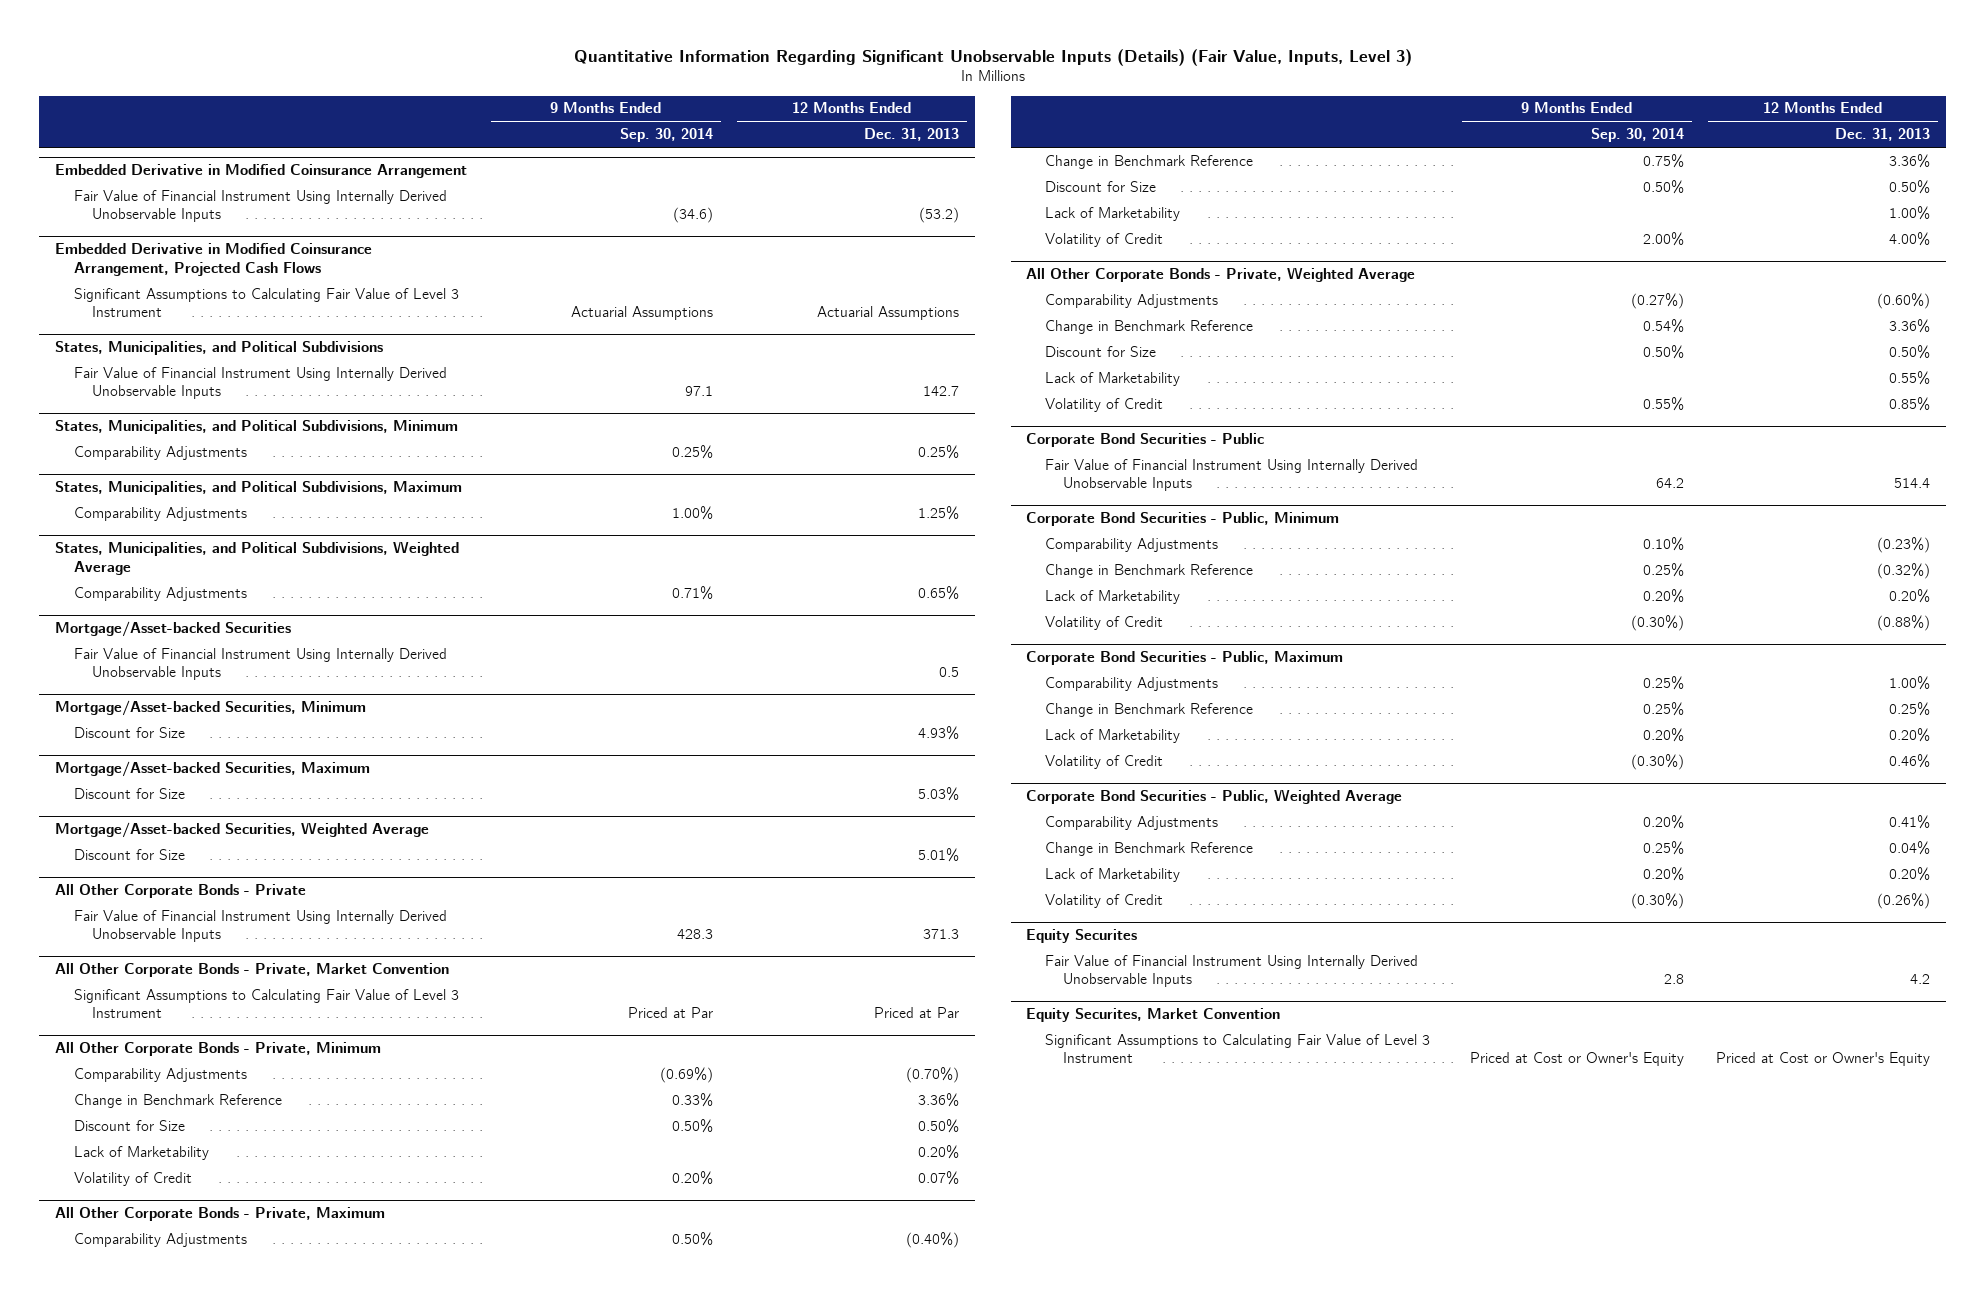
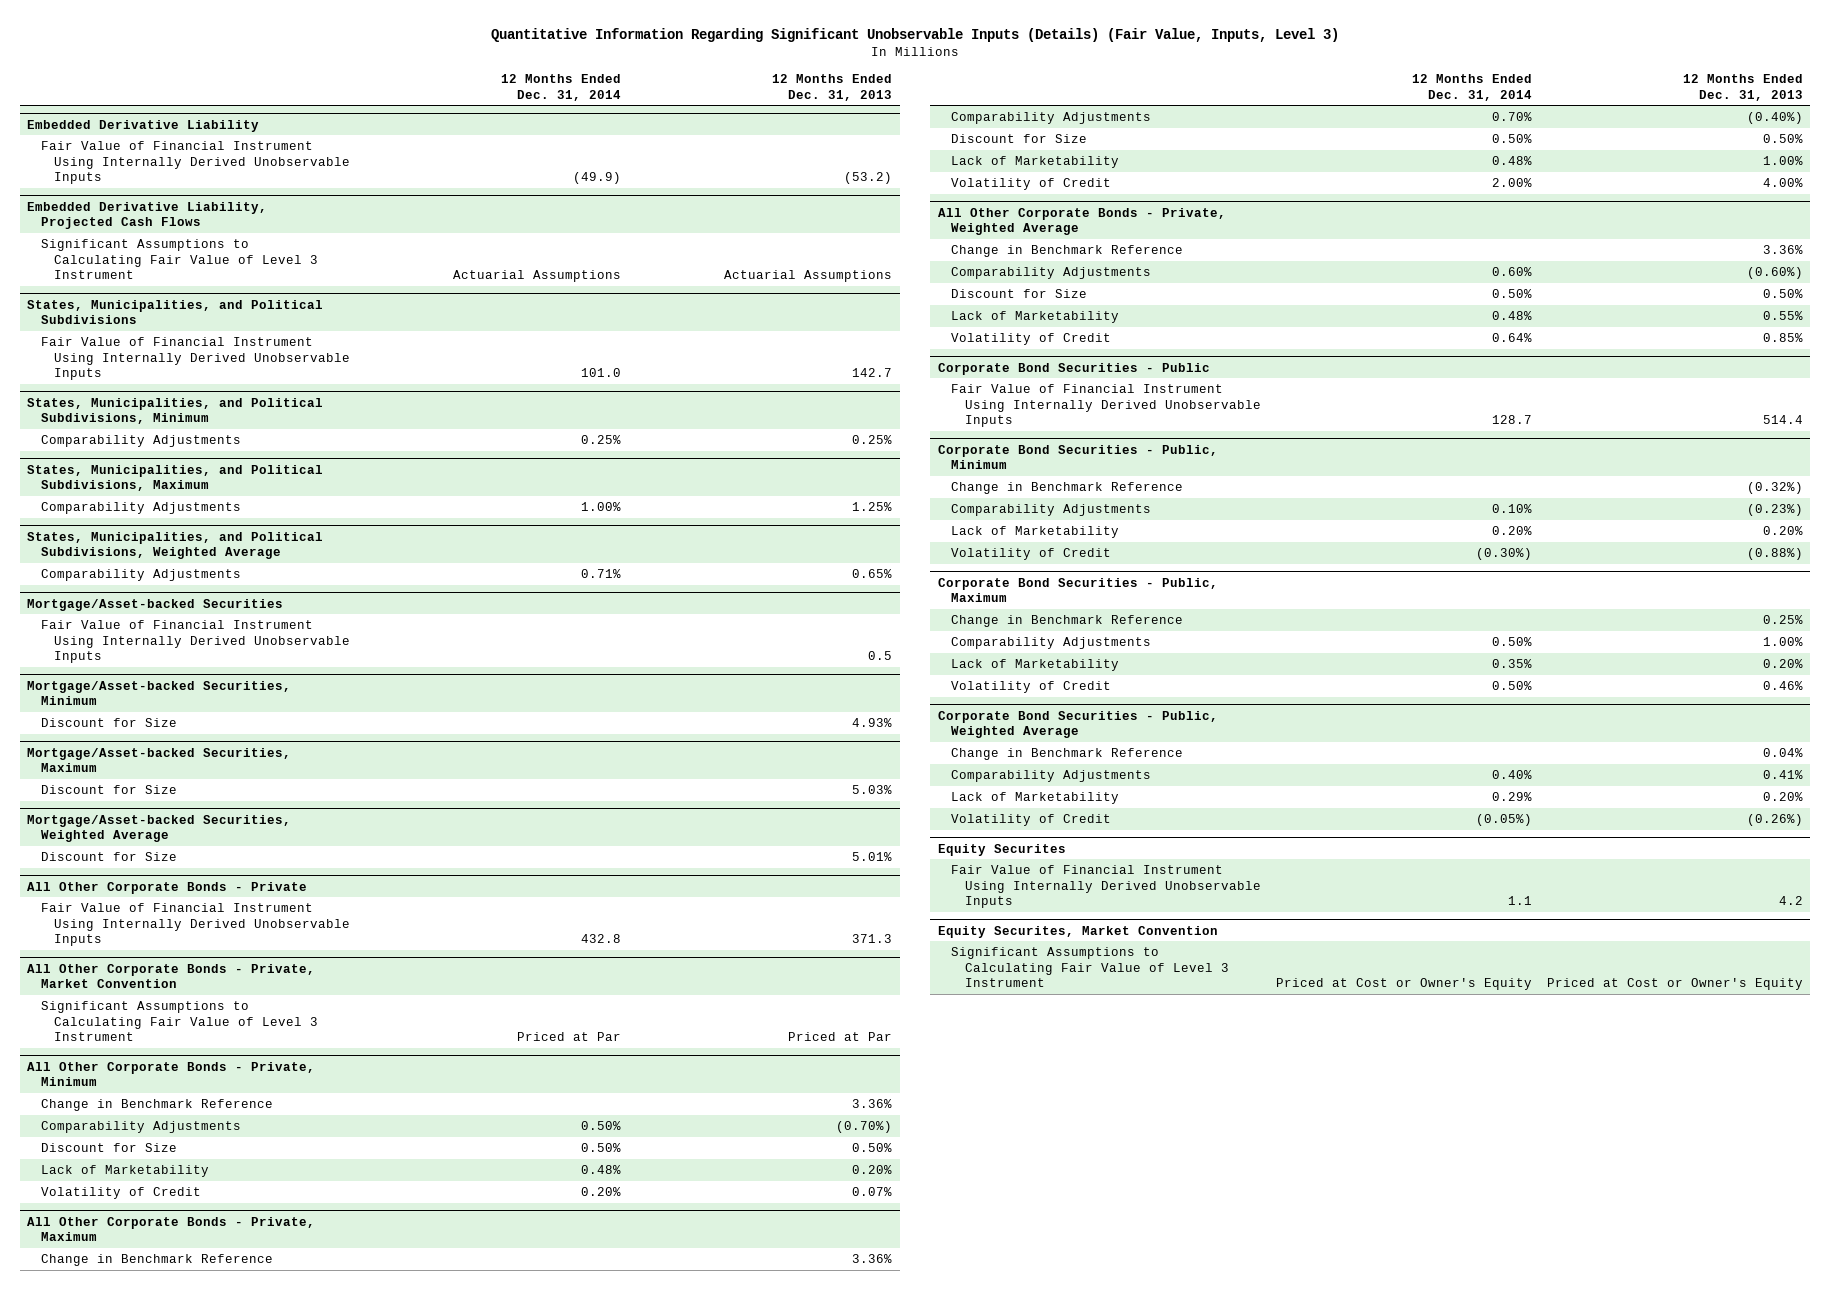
- | 9 Months Ended Sep. 30, 2014 | 12 Months Ended Dec. 31, 2013
+ | 12 Months Ended Dec. 31, 2014 | 12 Months Ended Dec. 31, 2013
- Embedded Derivative in Modified Coinsurance Arrangement
+ Embedded Derivative Liability
- Embedded Derivative in Modified Coinsurance Arrangement, Projected Cash Flows
+ Embedded Derivative Liability, Projected Cash Flows
@ All Other Corporate Bonds - Private, Minimum
moved down: Comparability Adjustments | 0.50% | (0.70%)
@ All Other Corporate Bonds - Private, Maximum
moved down: Comparability Adjustments | 0.70% | (0.40%)
@ All Other Corporate Bonds - Private, Weighted Average
moved down: Comparability Adjustments | 0.60% | (0.60%)
@ Corporate Bond Securities - Public, Minimum
moved down: Comparability Adjustments | 0.10% | (0.23%)
@ Corporate Bond Securities - Public, Maximum
moved down: Comparability Adjustments | 0.50% | 1.00%
@ Corporate Bond Securities - Public, Weighted Average
moved down: Comparability Adjustments | 0.40% | 0.41%

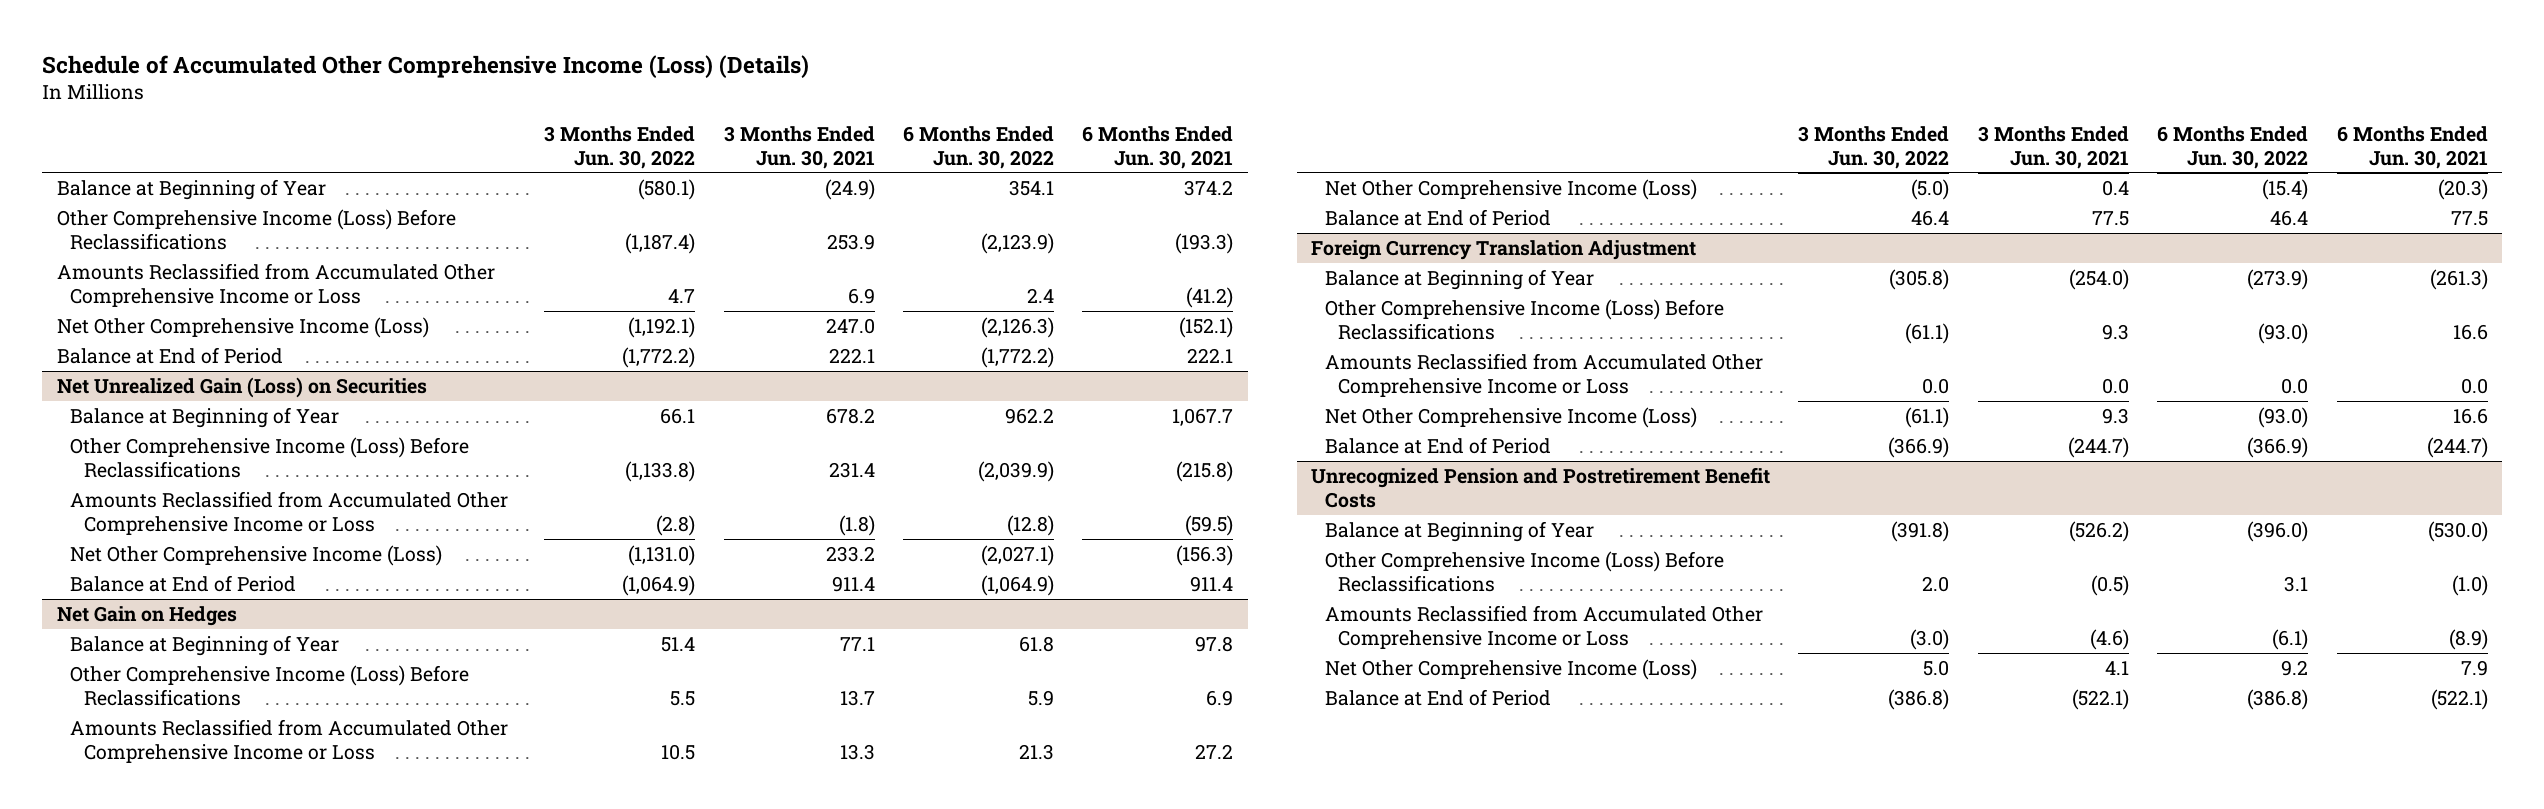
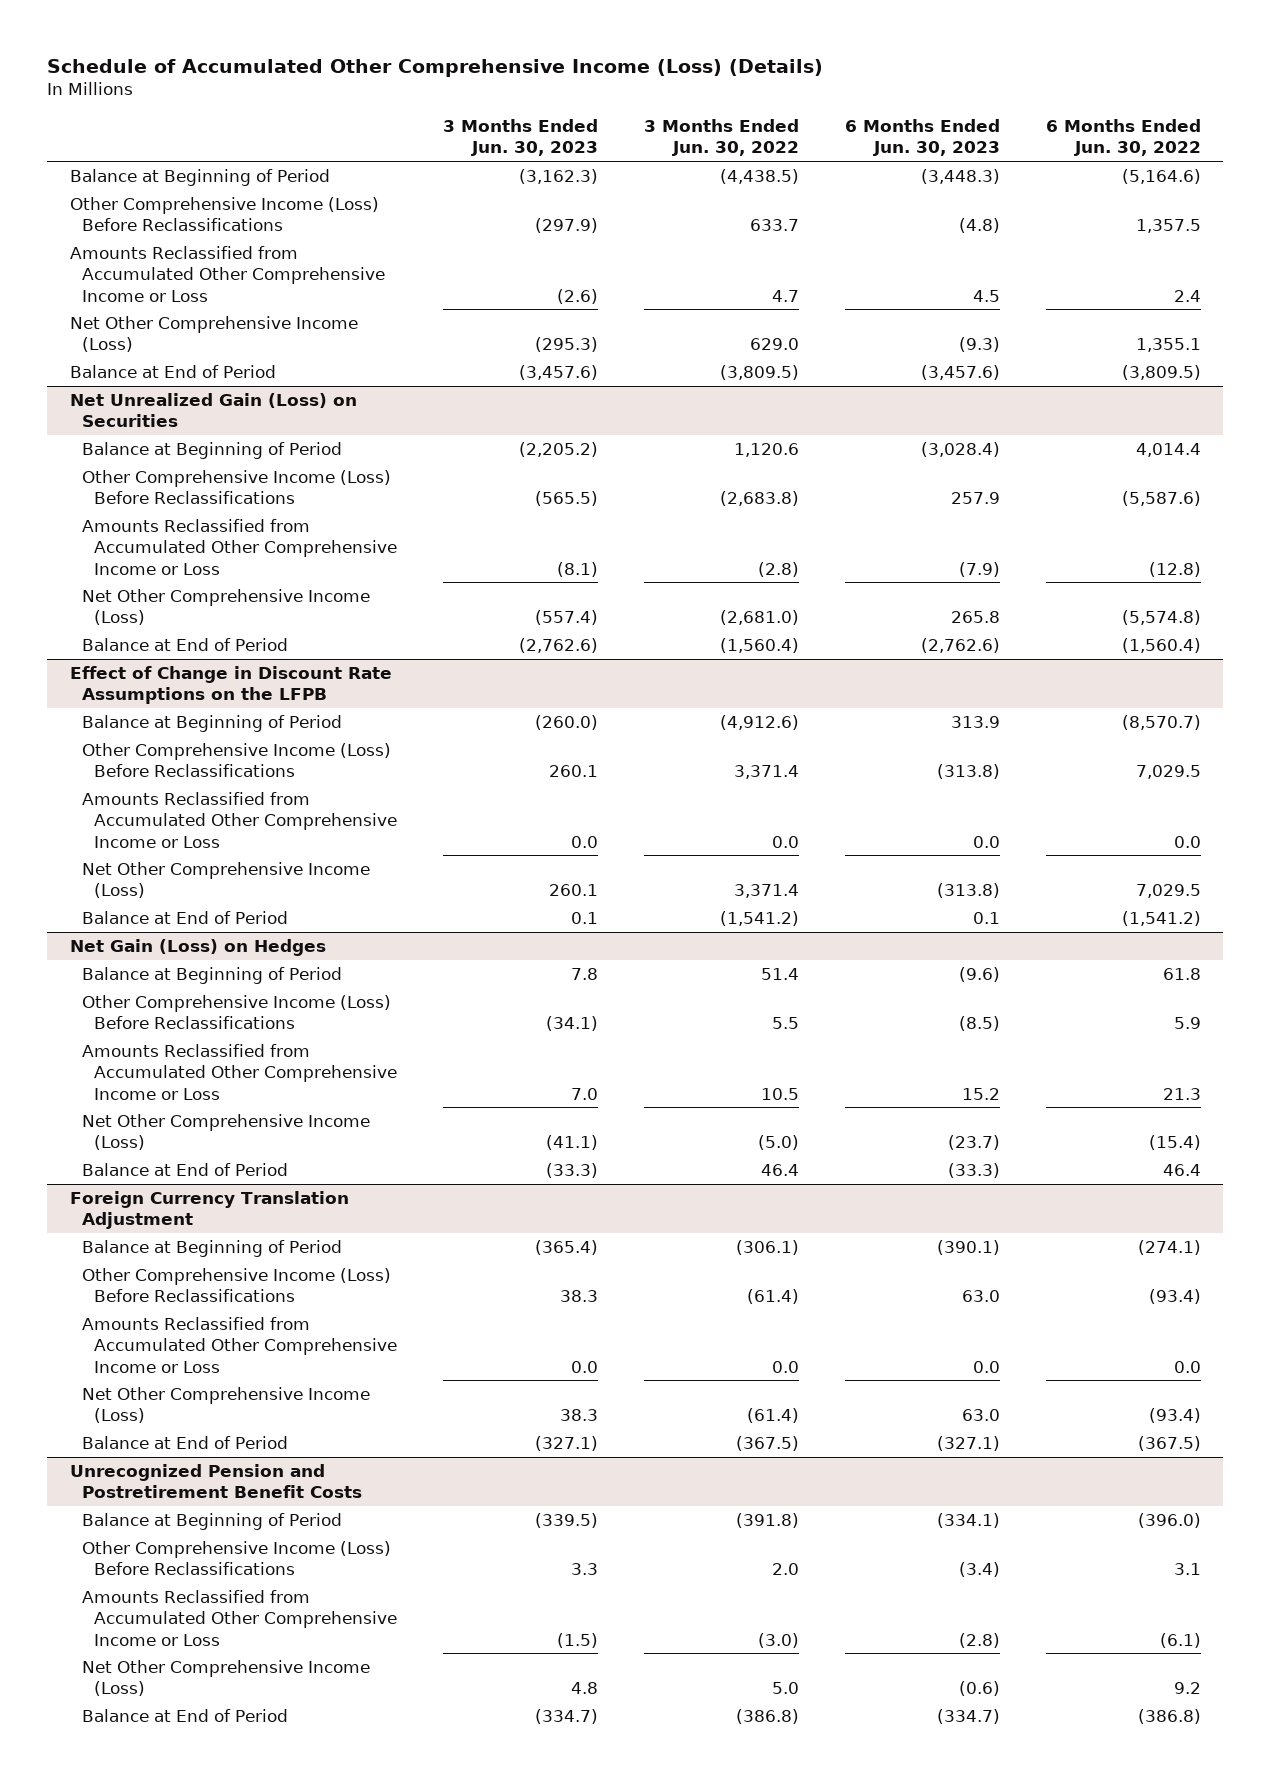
- | 3 Months Ended Jun. 30, 2022 | 3 Months Ended Jun. 30, 2021 | 6 Months Ended Jun. 30, 2022 | 6 Months Ended Jun. 30, 2021
+ | 3 Months Ended Jun. 30, 2023 | 3 Months Ended Jun. 30, 2022 | 6 Months Ended Jun. 30, 2023 | 6 Months Ended Jun. 30, 2022
- Balance at Beginning of Year | (580.1) | (24.9) | 354.1 | 374.2
- Other Comprehensive Income (Loss) Before Reclassifications | (1,187.4) | 253.9 | (2,123.9) | (193.3)
+ Balance at Beginning of Period | (3,162.3) | (4,438.5) | (3,448.3) | (5,164.6)
+ Other Comprehensive Income (Loss) Before Reclassifications | (297.9) | 633.7 | (4.8) | 1,357.5
- Net Other Comprehensive Income (Loss) | (1,192.1) | 247.0 | (2,126.3) | (152.1)
- Balance at End of Period | (1,772.2) | 222.1 | (1,772.2) | 222.1
+ Net Other Comprehensive Income (Loss) | (295.3) | 629.0 | (9.3) | 1,355.1
+ Balance at End of Period | (3,457.6) | (3,809.5) | (3,457.6) | (3,809.5)
@ Net Unrealized Gain (Loss) on Securities
- Balance at Beginning of Year | 66.1 | 678.2 | 962.2 | 1,067.7
- Other Comprehensive Income (Loss) Before Reclassifications | (1,133.8) | 231.4 | (2,039.9) | (215.8)
+ Balance at Beginning of Period | (2,205.2) | 1,120.6 | (3,028.4) | 4,014.4
+ Other Comprehensive Income (Loss) Before Reclassifications | (565.5) | (2,683.8) | 257.9 | (5,587.6)
- Net Other Comprehensive Income (Loss) | (1,131.0) | 233.2 | (2,027.1) | (156.3)
- Balance at End of Period | (1,064.9) | 911.4 | (1,064.9) | 911.4
- Net Gain on Hedges
- Balance at Beginning of Year | 51.4 | 77.1 | 61.8 | 97.8
@ Net Unrealized Gain (Loss) on Securities
+ Net Other Comprehensive Income (Loss) | (557.4) | (2,681.0) | 265.8 | (5,574.8)
+ Balance at End of Period | (2,762.6) | (1,560.4) | (2,762.6) | (1,560.4)
+ Effect of Change in Discount Rate Assumptions on the LFPB
+ Balance at Beginning of Period | (260.0) | (4,912.6) | 313.9 | (8,570.7)
+ Other Comprehensive Income (Loss) Before Reclassifications | 260.1 | 3,371.4 | (313.8) | 7,029.5
+ Amounts Reclassified from Accumulated Other Comprehensive Income or Loss | 0.0 | 0.0 | 0.0 | 0.0
+ Net Other Comprehensive Income (Loss) | 260.1 | 3,371.4 | (313.8) | 7,029.5
+ Balance at End of Period | 0.1 | (1,541.2) | 0.1 | (1,541.2)
+ Net Gain (Loss) on Hedges
+ Balance at Beginning of Period | 7.8 | 51.4 | (9.6) | 61.8
@ Foreign Currency Translation Adjustment
- Balance at Beginning of Year | (305.8) | (254.0) | (273.9) | (261.3)
- Other Comprehensive Income (Loss) Before Reclassifications | (61.1) | 9.3 | (93.0) | 16.6
+ Balance at Beginning of Period | (365.4) | (306.1) | (390.1) | (274.1)
+ Other Comprehensive Income (Loss) Before Reclassifications | 38.3 | (61.4) | 63.0 | (93.4)
- Net Other Comprehensive Income (Loss) | (61.1) | 9.3 | (93.0) | 16.6
- Balance at End of Period | (366.9) | (244.7) | (366.9) | (244.7)
+ Net Other Comprehensive Income (Loss) | 38.3 | (61.4) | 63.0 | (93.4)
+ Balance at End of Period | (327.1) | (367.5) | (327.1) | (367.5)
@ Unrecognized Pension and Postretirement Benefit Costs
- Balance at Beginning of Year | (391.8) | (526.2) | (396.0) | (530.0)
+ Balance at Beginning of Period | (339.5) | (391.8) | (334.1) | (396.0)

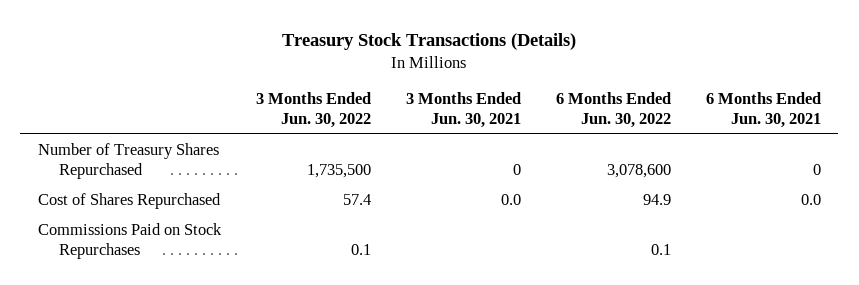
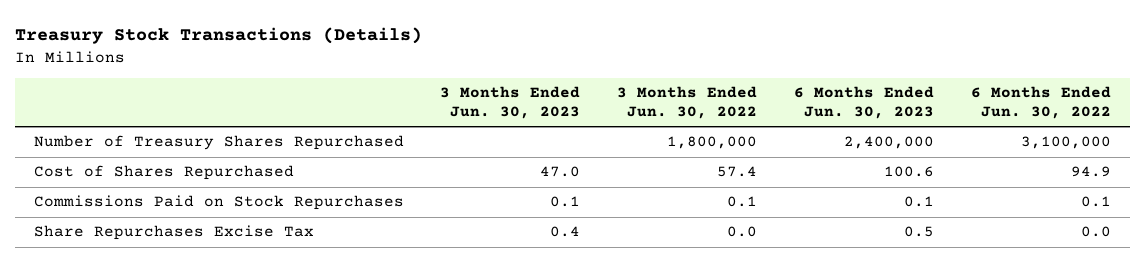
- | 3 Months Ended Jun. 30, 2022 | 3 Months Ended Jun. 30, 2021 | 6 Months Ended Jun. 30, 2022 | 6 Months Ended Jun. 30, 2021
+ | 3 Months Ended Jun. 30, 2023 | 3 Months Ended Jun. 30, 2022 | 6 Months Ended Jun. 30, 2023 | 6 Months Ended Jun. 30, 2022
- Number of Treasury Shares Repurchased | 1,735,500 | 0 | 3,078,600 | 0
+ Number of Treasury Shares Repurchased | | 1,800,000 | 2,400,000 | 3,100,000
+ Share Repurchases Excise Tax | 0.4 | 0.0 | 0.5 | 0.0

